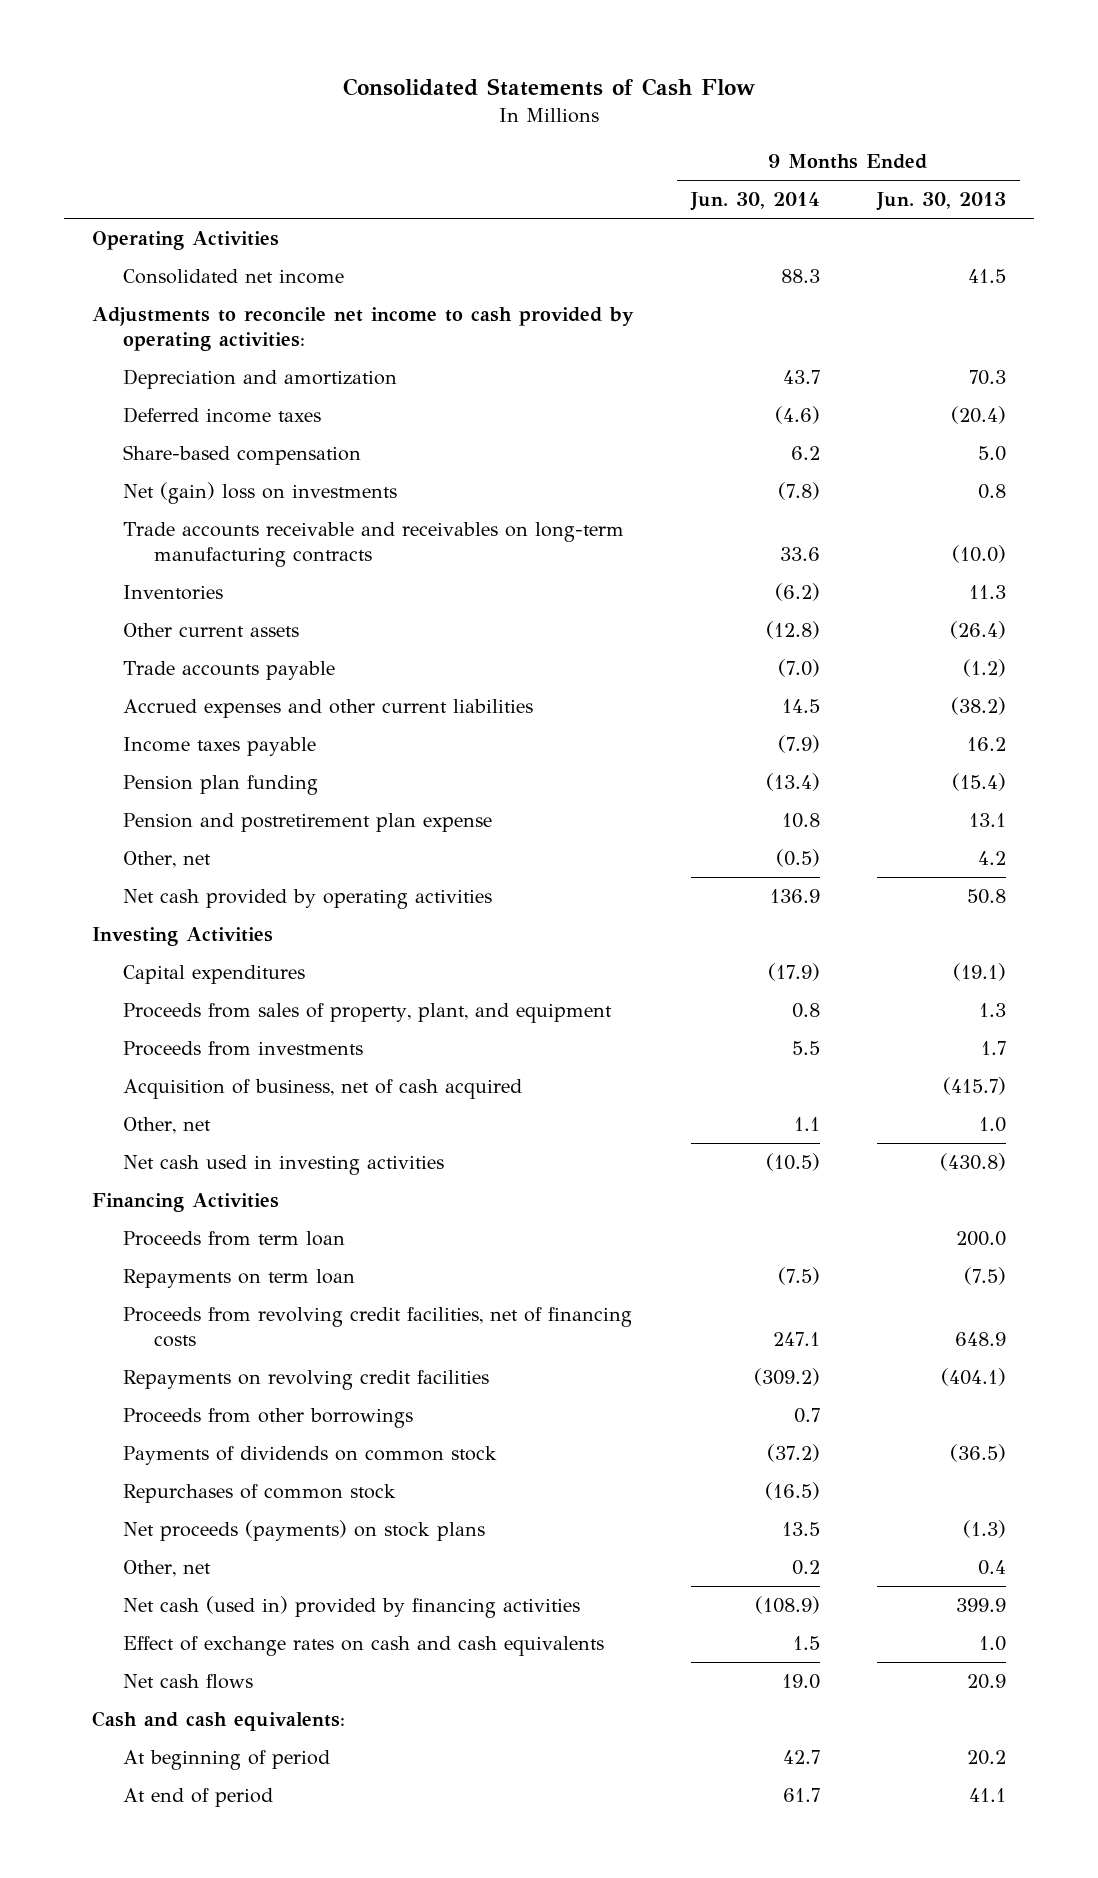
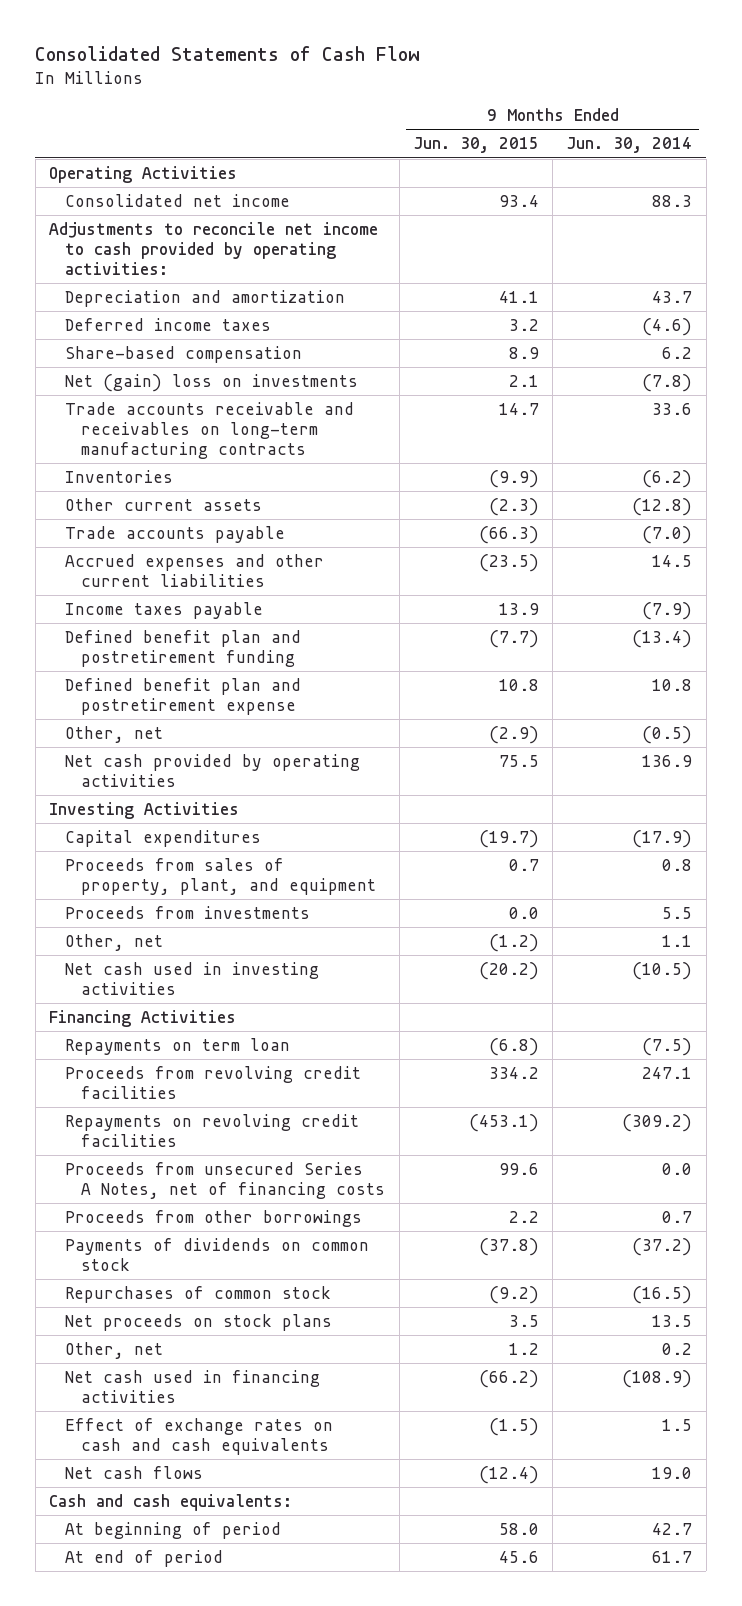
- | 9 Months Ended Jun. 30, 2014 | 9 Months Ended Jun. 30, 2013
+ | 9 Months Ended Jun. 30, 2015 | 9 Months Ended Jun. 30, 2014
- Pension plan funding | (13.4) | (15.4)
- Pension and postretirement plan expense | 10.8 | 13.1
+ Defined benefit plan and postretirement funding | (7.7) | (13.4)
+ Defined benefit plan and postretirement expense | 10.8 | 10.8
- Acquisition of business, net of cash acquired | | (415.7)
- Proceeds from term loan | | 200.0
- Proceeds from revolving credit facilities, net of financing costs | 247.1 | 648.9
+ Proceeds from revolving credit facilities | 334.2 | 247.1
+ Proceeds from unsecured Series A Notes, net of financing costs | 99.6 | 0.0
- Net proceeds (payments) on stock plans | 13.5 | (1.3)
+ Net proceeds on stock plans | 3.5 | 13.5
- Net cash (used in) provided by financing activities | (108.9) | 399.9
+ Net cash used in financing activities | (66.2) | (108.9)

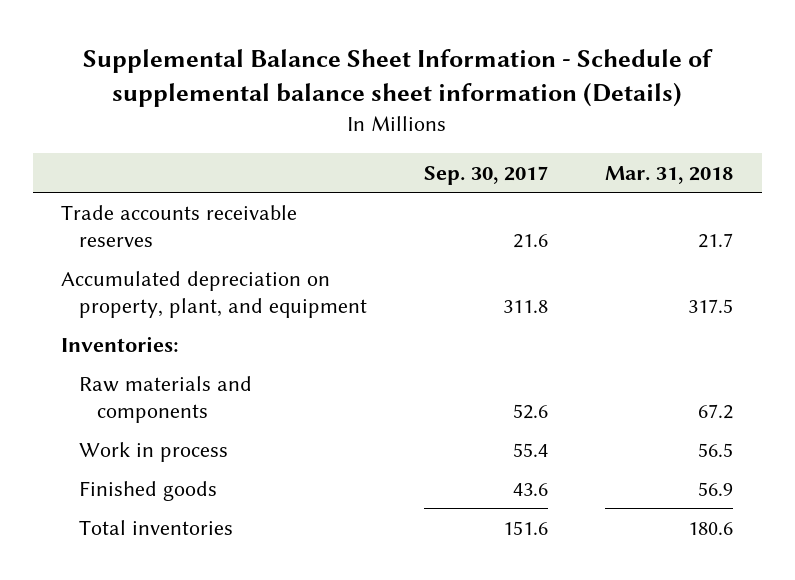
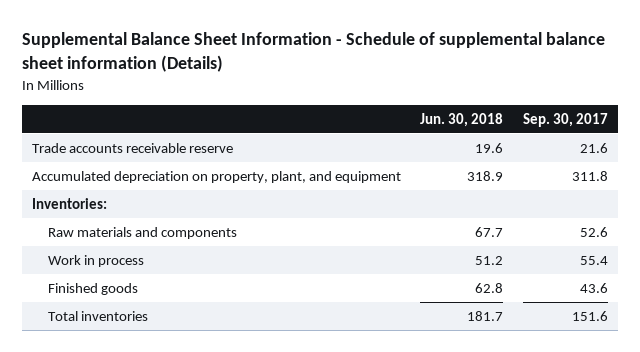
- | Sep. 30, 2017 | Mar. 31, 2018
+ | Jun. 30, 2018 | Sep. 30, 2017
- Trade accounts receivable reserves | 21.6 | 21.7
+ Trade accounts receivable reserve | 19.6 | 21.6

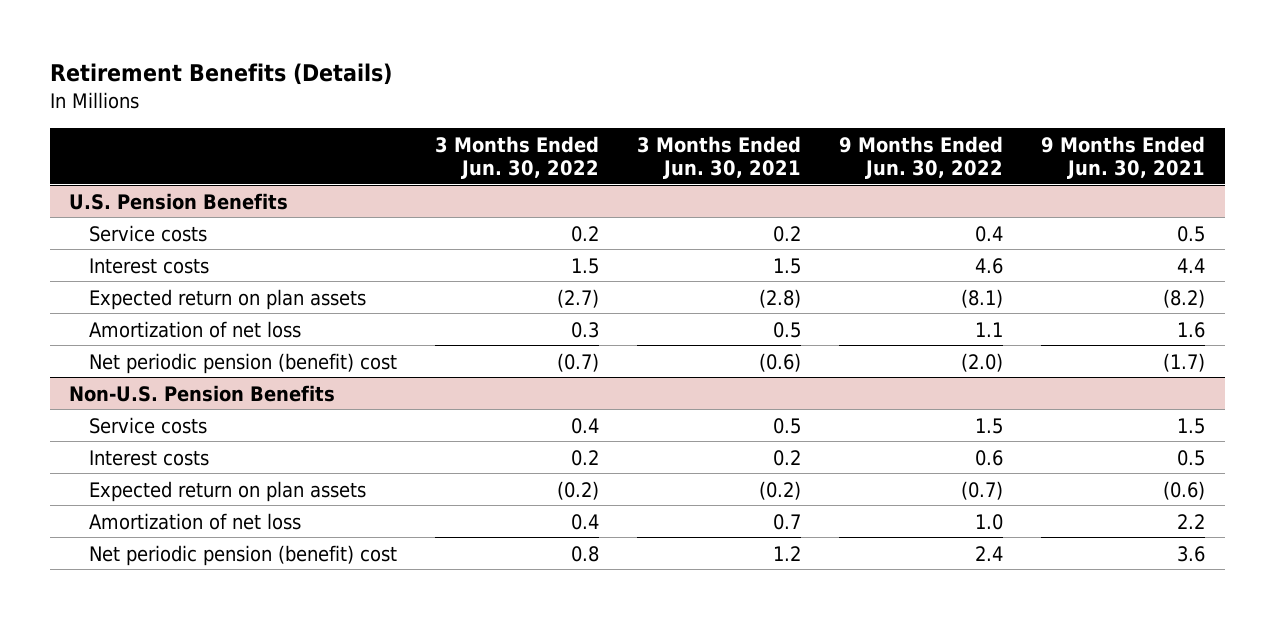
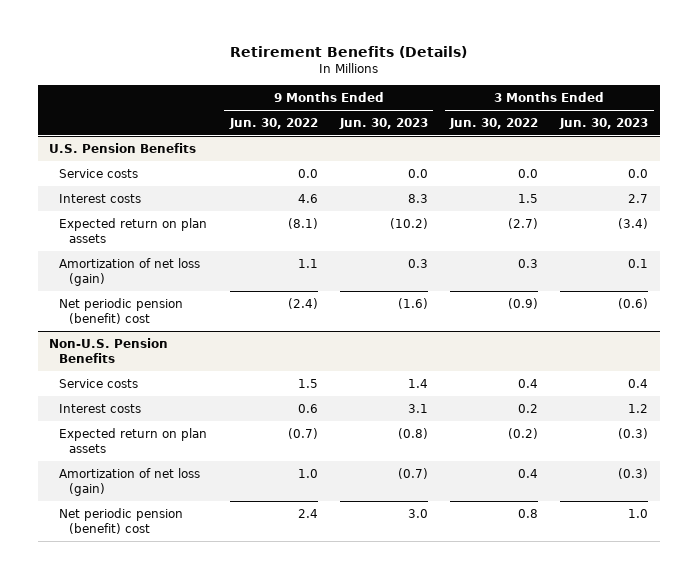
- | 3 Months Ended Jun. 30, 2022 | 3 Months Ended Jun. 30, 2021 | 9 Months Ended Jun. 30, 2022 | 9 Months Ended Jun. 30, 2021
+ | 9 Months Ended Jun. 30, 2022 | 9 Months Ended Jun. 30, 2023 | 3 Months Ended Jun. 30, 2022 | 3 Months Ended Jun. 30, 2023
@ U.S. Pension Benefits
- Service costs | 0.2 | 0.2 | 0.4 | 0.5
+ Service costs | 0.0 | 0.0 | 0.0 | 0.0
- Amortization of net loss | 0.3 | 0.5 | 1.1 | 1.6
- Net periodic pension (benefit) cost | (0.7) | (0.6) | (2.0) | (1.7)
+ Amortization of net loss (gain) | 1.1 | 0.3 | 0.3 | 0.1
+ Net periodic pension (benefit) cost | (2.4) | (1.6) | (0.9) | (0.6)
@ Non-U.S. Pension Benefits
- Amortization of net loss | 0.4 | 0.7 | 1.0 | 2.2
+ Amortization of net loss (gain) | 1.0 | (0.7) | 0.4 | (0.3)

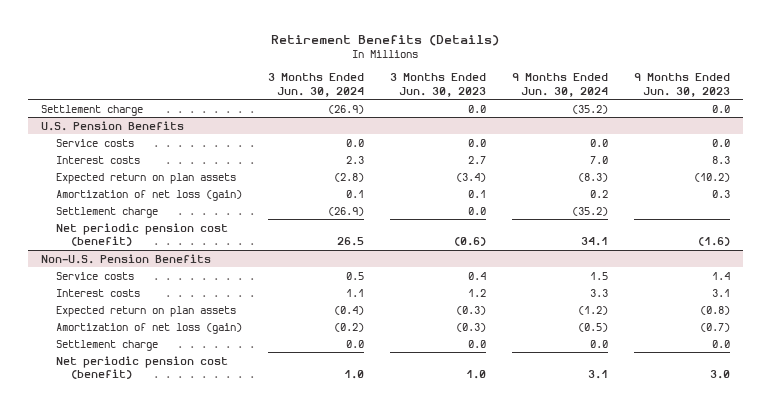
- | 9 Months Ended Jun. 30, 2022 | 9 Months Ended Jun. 30, 2023 | 3 Months Ended Jun. 30, 2022 | 3 Months Ended Jun. 30, 2023
+ | 3 Months Ended Jun. 30, 2024 | 3 Months Ended Jun. 30, 2023 | 9 Months Ended Jun. 30, 2024 | 9 Months Ended Jun. 30, 2023
+ Settlement charge | (26.9) | 0.0 | (35.2) | 0.0
@ U.S. Pension Benefits
- Net periodic pension (benefit) cost | (2.4) | (1.6) | (0.9) | (0.6)
+ Settlement charge | (26.9) | 0.0 | (35.2) |
+ Net periodic pension cost (benefit) | 26.5 | (0.6) | 34.1 | (1.6)
@ Non-U.S. Pension Benefits
- Net periodic pension (benefit) cost | 2.4 | 3.0 | 0.8 | 1.0
+ Settlement charge | 0.0 | 0.0 | 0.0 | 0.0
+ Net periodic pension cost (benefit) | 1.0 | 1.0 | 3.1 | 3.0

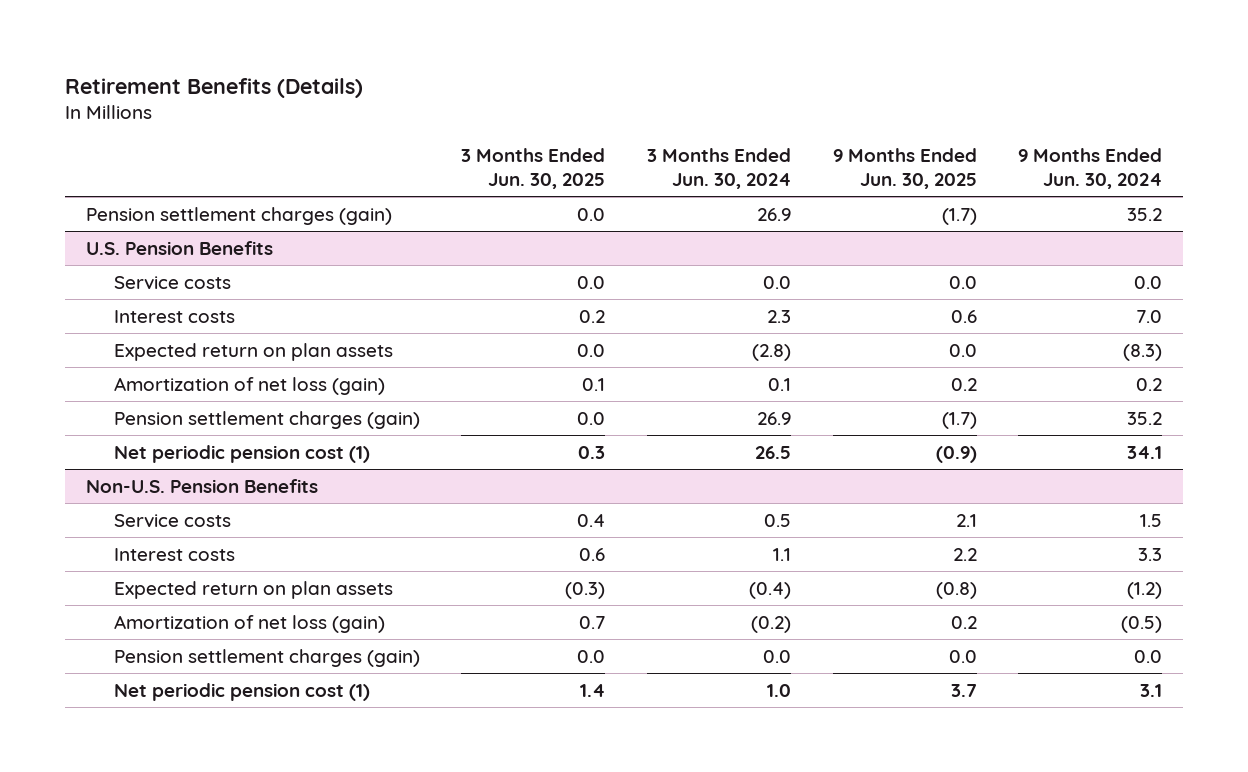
- | 3 Months Ended Jun. 30, 2024 | 3 Months Ended Jun. 30, 2023 | 9 Months Ended Jun. 30, 2024 | 9 Months Ended Jun. 30, 2023
+ | 3 Months Ended Jun. 30, 2025 | 3 Months Ended Jun. 30, 2024 | 9 Months Ended Jun. 30, 2025 | 9 Months Ended Jun. 30, 2024
- Settlement charge | (26.9) | 0.0 | (35.2) | 0.0
+ Pension settlement charges (gain) | 0.0 | 26.9 | (1.7) | 35.2
@ U.S. Pension Benefits
- Settlement charge | (26.9) | 0.0 | (35.2) |
- Net periodic pension cost (benefit) | 26.5 | (0.6) | 34.1 | (1.6)
+ Pension settlement charges (gain) | 0.0 | 26.9 | (1.7) | 35.2
+ Net periodic pension cost (1) | 0.3 | 26.5 | (0.9) | 34.1
@ Non-U.S. Pension Benefits
- Settlement charge | 0.0 | 0.0 | 0.0 | 0.0
- Net periodic pension cost (benefit) | 1.0 | 1.0 | 3.1 | 3.0
+ Pension settlement charges (gain) | 0.0 | 0.0 | 0.0 | 0.0
+ Net periodic pension cost (1) | 1.4 | 1.0 | 3.7 | 3.1

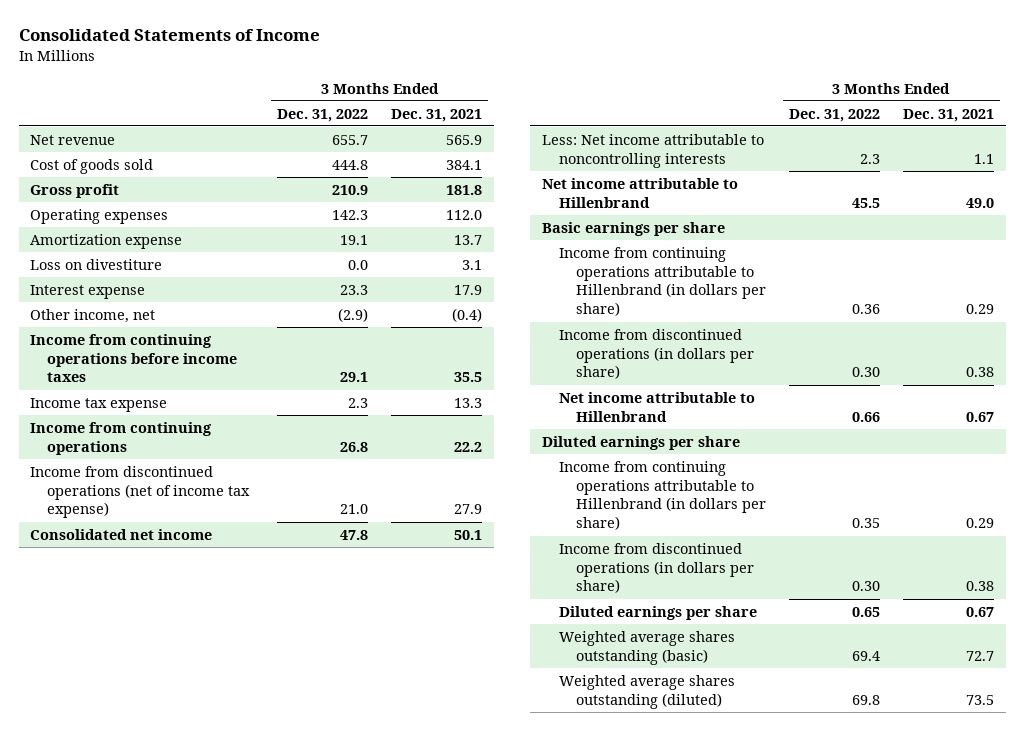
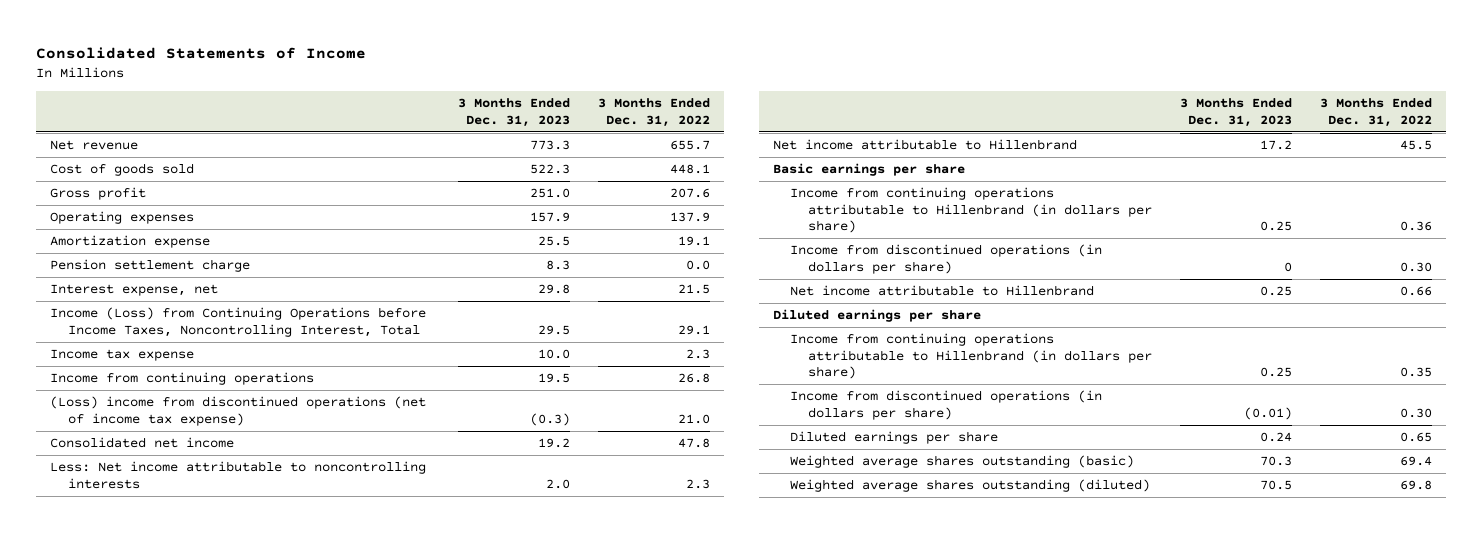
- | 3 Months Ended Dec. 31, 2022 | 3 Months Ended Dec. 31, 2021
+ | 3 Months Ended Dec. 31, 2023 | 3 Months Ended Dec. 31, 2022
- Cost of goods sold | 444.8 | 384.1
- Gross profit | 210.9 | 181.8
- Operating expenses | 142.3 | 112.0
+ Cost of goods sold | 522.3 | 448.1
+ Gross profit | 251.0 | 207.6
+ Operating expenses | 157.9 | 137.9
- Loss on divestiture | 0.0 | 3.1
- Interest expense | 23.3 | 17.9
- Other income, net | (2.9) | (0.4)
- Income from continuing operations before income taxes | 29.1 | 35.5
+ Pension settlement charge | 8.3 | 0.0
+ Interest expense, net | 29.8 | 21.5
+ Income (Loss) from Continuing Operations before Income Taxes, Noncontrolling Interest, Total | 29.5 | 29.1
- Income from discontinued operations (net of income tax expense) | 21.0 | 27.9
+ (Loss) income from discontinued operations (net of income tax expense) | (0.3) | 21.0

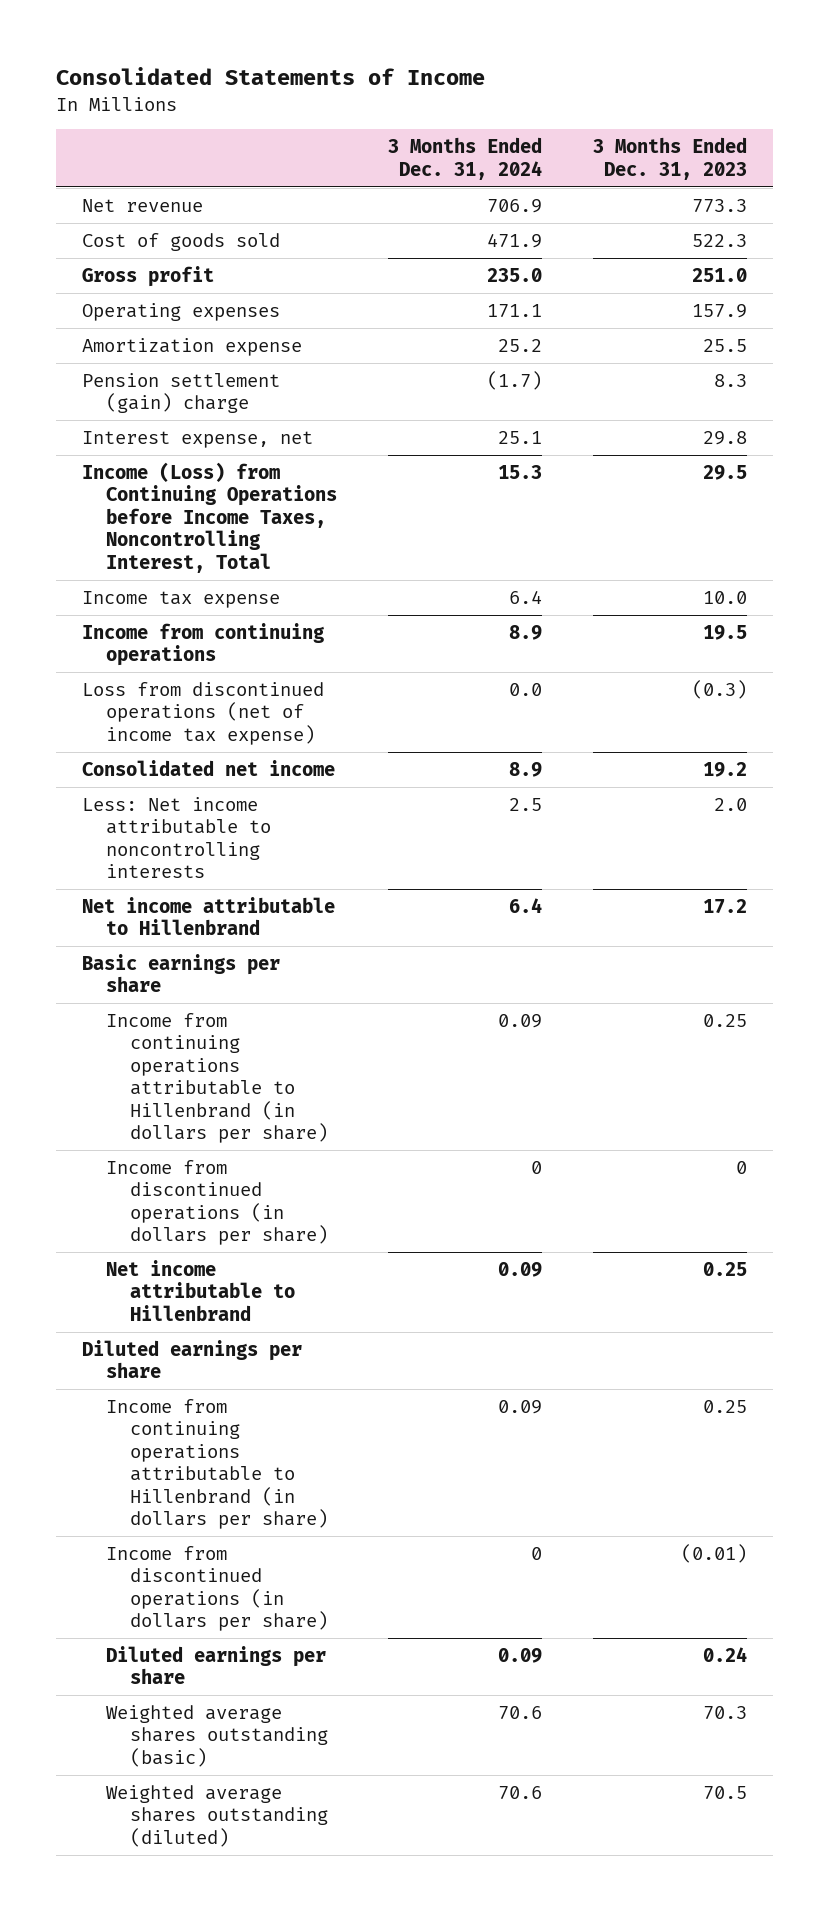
- | 3 Months Ended Dec. 31, 2023 | 3 Months Ended Dec. 31, 2022
+ | 3 Months Ended Dec. 31, 2024 | 3 Months Ended Dec. 31, 2023
- Pension settlement charge | 8.3 | 0.0
+ Pension settlement (gain) charge | (1.7) | 8.3
- (Loss) income from discontinued operations (net of income tax expense) | (0.3) | 21.0
+ Loss from discontinued operations (net of income tax expense) | 0.0 | (0.3)

